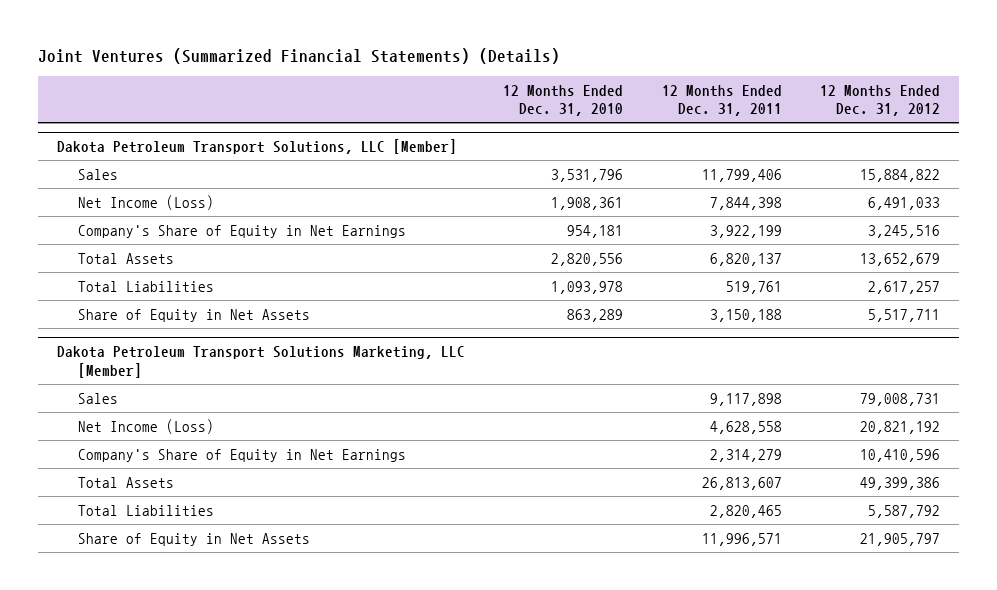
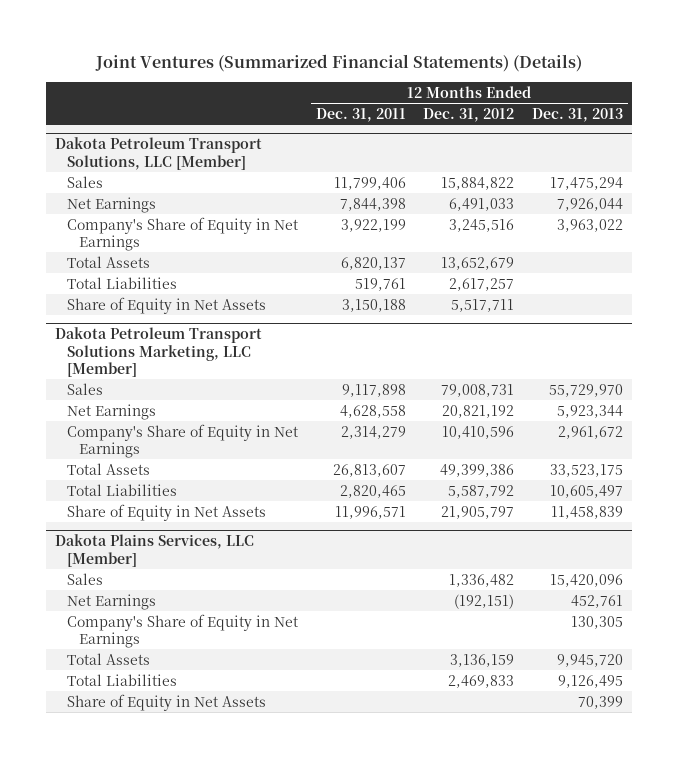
- | 12 Months Ended Dec. 31, 2010 | 12 Months Ended Dec. 31, 2011 | 12 Months Ended Dec. 31, 2012
+ | 12 Months Ended Dec. 31, 2011 | 12 Months Ended Dec. 31, 2012 | 12 Months Ended Dec. 31, 2013
@ Dakota Petroleum Transport Solutions, LLC [Member]
- Net Income (Loss) | 1,908,361 | 7,844,398 | 6,491,033
+ Net Earnings | 7,844,398 | 6,491,033 | 7,926,044
@ Dakota Petroleum Transport Solutions Marketing, LLC [Member]
- Net Income (Loss) | | 4,628,558 | 20,821,192
+ Net Earnings | 4,628,558 | 20,821,192 | 5,923,344
+ Dakota Plains Services, LLC [Member]
+ Sales | | 1,336,482 | 15,420,096
+ Net Earnings | | (192,151) | 452,761
+ Company's Share of Equity in Net Earnings | | | 130,305
+ Total Assets | | 3,136,159 | 9,945,720
+ Total Liabilities | | 2,469,833 | 9,126,495
+ Share of Equity in Net Assets | | | 70,399

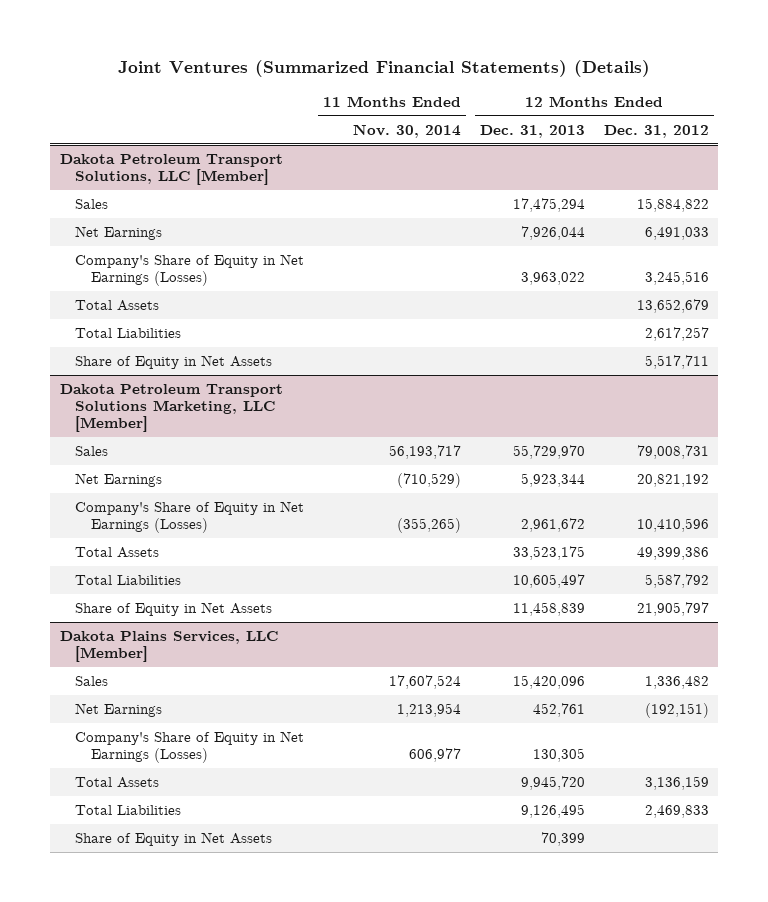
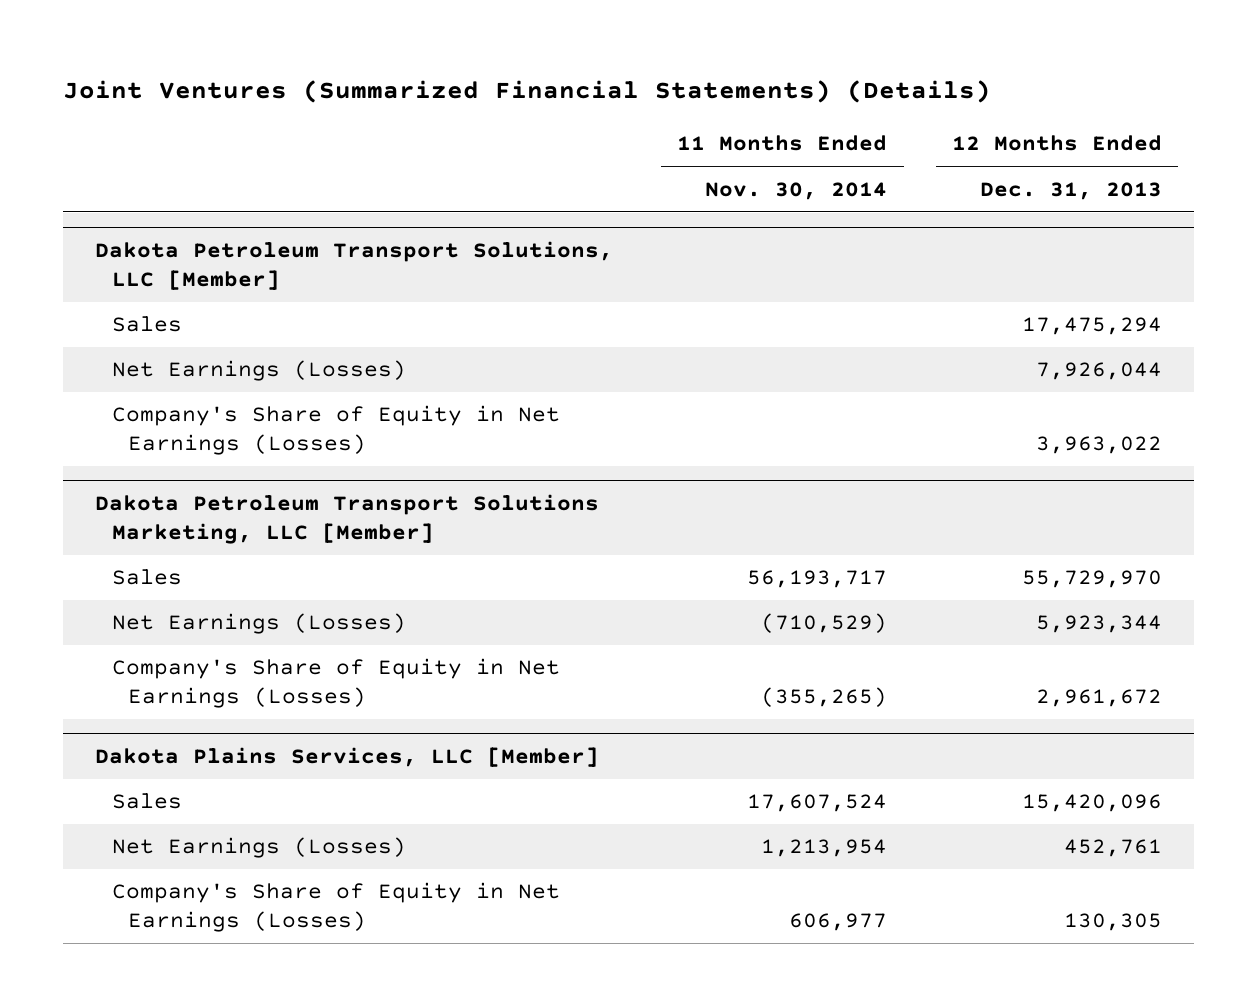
- | 11 Months Ended Nov. 30, 2014 | 12 Months Ended Dec. 31, 2013 | 12 Months Ended Dec. 31, 2012
+ | 11 Months Ended Nov. 30, 2014 | 12 Months Ended Dec. 31, 2013
@ Dakota Petroleum Transport Solutions, LLC [Member]
- Net Earnings | | 7,926,044 | 6,491,033
+ Net Earnings (Losses) | | 7,926,044
- Total Assets | | | 13,652,679
- Total Liabilities | | | 2,617,257
- Share of Equity in Net Assets | | | 5,517,711
@ Dakota Petroleum Transport Solutions Marketing, LLC [Member]
- Net Earnings | (710,529) | 5,923,344 | 20,821,192
+ Net Earnings (Losses) | (710,529) | 5,923,344
- Total Assets | | 33,523,175 | 49,399,386
- Total Liabilities | | 10,605,497 | 5,587,792
- Share of Equity in Net Assets | | 11,458,839 | 21,905,797
@ Dakota Plains Services, LLC [Member]
- Net Earnings | 1,213,954 | 452,761 | (192,151)
+ Net Earnings (Losses) | 1,213,954 | 452,761
- Total Assets | | 9,945,720 | 3,136,159
- Total Liabilities | | 9,126,495 | 2,469,833
- Share of Equity in Net Assets | | 70,399 |

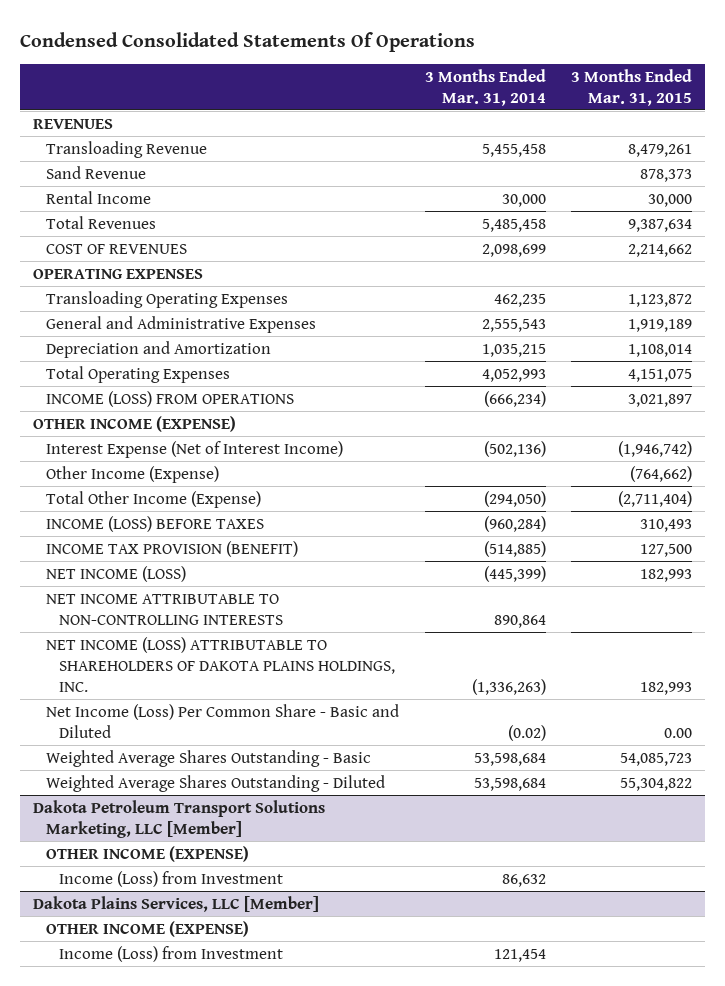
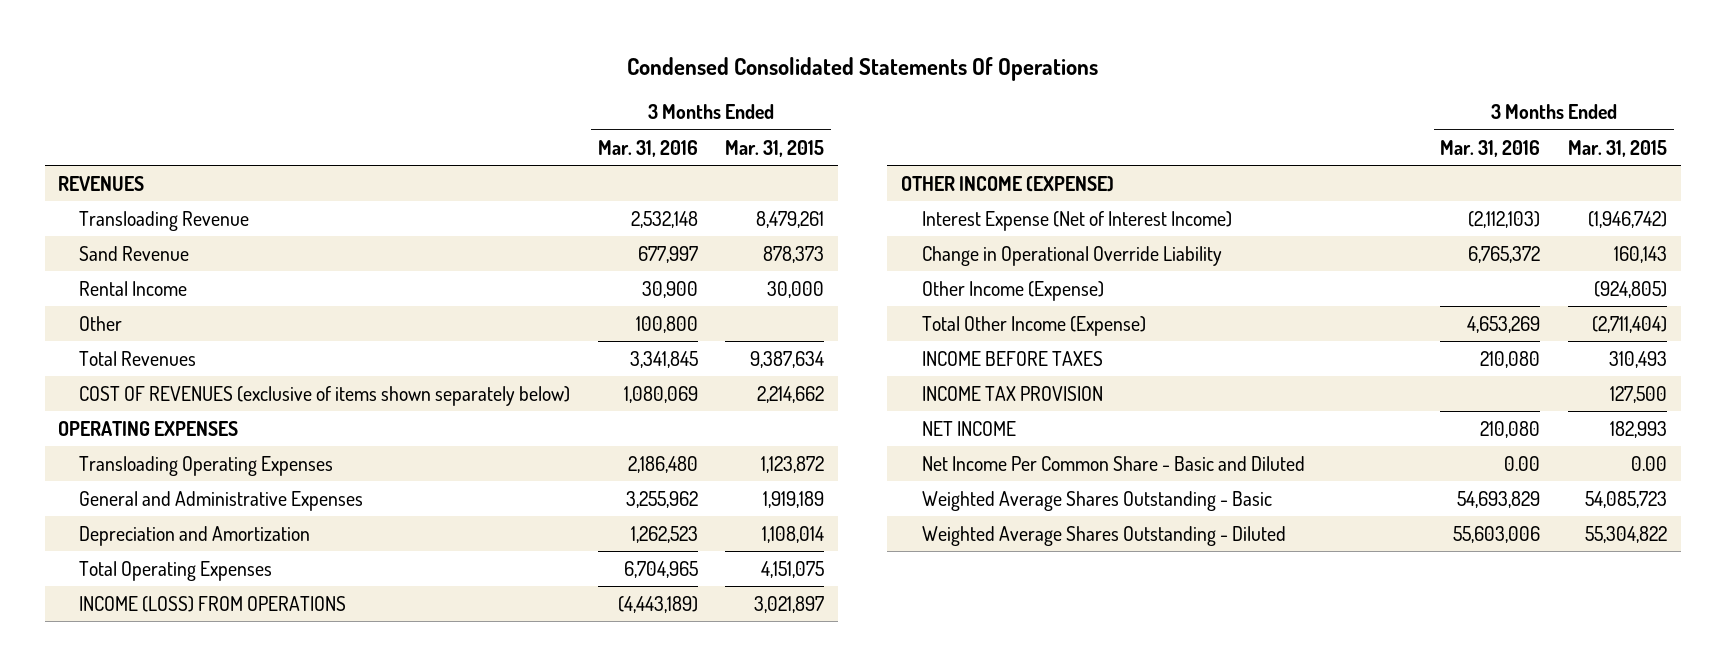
- | 3 Months Ended Mar. 31, 2014 | 3 Months Ended Mar. 31, 2015
+ | 3 Months Ended Mar. 31, 2016 | 3 Months Ended Mar. 31, 2015
+ Other | 100,800 |
- COST OF REVENUES | 2,098,699 | 2,214,662
+ COST OF REVENUES (exclusive of items shown separately below) | 1,080,069 | 2,214,662
- Other Income (Expense) | | (764,662)
+ Change in Operational Override Liability | 6,765,372 | 160,143
+ Other Income (Expense) | | (924,805)
- INCOME (LOSS) BEFORE TAXES | (960,284) | 310,493
- INCOME TAX PROVISION (BENEFIT) | (514,885) | 127,500
- NET INCOME (LOSS) | (445,399) | 182,993
- NET INCOME ATTRIBUTABLE TO NON-CONTROLLING INTERESTS | 890,864 |
- NET INCOME (LOSS) ATTRIBUTABLE TO SHAREHOLDERS OF DAKOTA PLAINS HOLDINGS, INC. | (1,336,263) | 182,993
- Net Income (Loss) Per Common Share - Basic and Diluted | (0.02) | 0.00
+ INCOME BEFORE TAXES | 210,080 | 310,493
+ INCOME TAX PROVISION | | 127,500
+ NET INCOME | 210,080 | 182,993
+ Net Income Per Common Share - Basic and Diluted | 0.00 | 0.00
- Dakota Petroleum Transport Solutions Marketing, LLC [Member]
- OTHER INCOME (EXPENSE)
- Income (Loss) from Investment | 86,632 |
- Dakota Plains Services, LLC [Member]
- OTHER INCOME (EXPENSE)
- Income (Loss) from Investment | 121,454 |

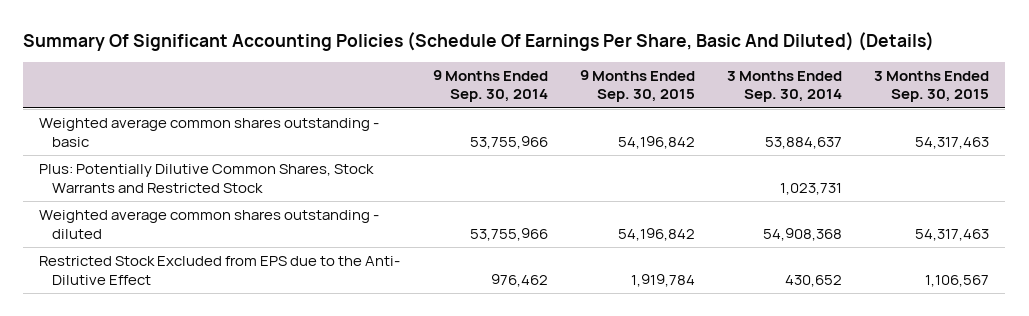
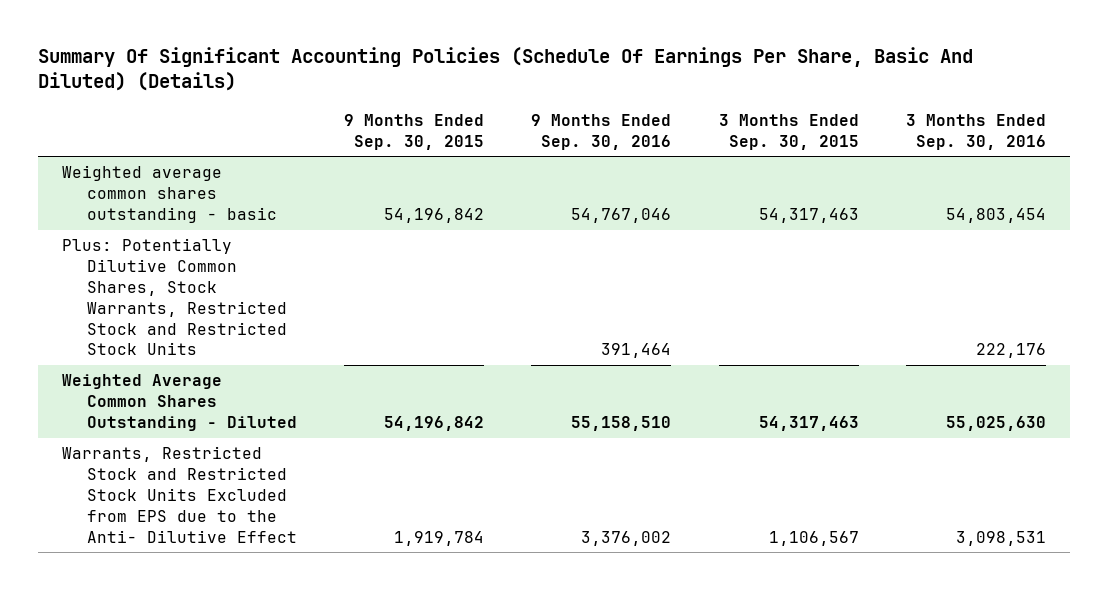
- | 9 Months Ended Sep. 30, 2014 | 9 Months Ended Sep. 30, 2015 | 3 Months Ended Sep. 30, 2014 | 3 Months Ended Sep. 30, 2015
+ | 9 Months Ended Sep. 30, 2015 | 9 Months Ended Sep. 30, 2016 | 3 Months Ended Sep. 30, 2015 | 3 Months Ended Sep. 30, 2016
- Plus: Potentially Dilutive Common Shares, Stock Warrants and Restricted Stock | | | 1,023,731 |
- Weighted average common shares outstanding - diluted | 53,755,966 | 54,196,842 | 54,908,368 | 54,317,463
- Restricted Stock Excluded from EPS due to the Anti- Dilutive Effect | 976,462 | 1,919,784 | 430,652 | 1,106,567
+ Plus: Potentially Dilutive Common Shares, Stock Warrants, Restricted Stock and Restricted Stock Units | | 391,464 | | 222,176
+ Weighted Average Common Shares Outstanding - Diluted | 54,196,842 | 55,158,510 | 54,317,463 | 55,025,630
+ Warrants, Restricted Stock and Restricted Stock Units Excluded from EPS due to the Anti- Dilutive Effect | 1,919,784 | 3,376,002 | 1,106,567 | 3,098,531

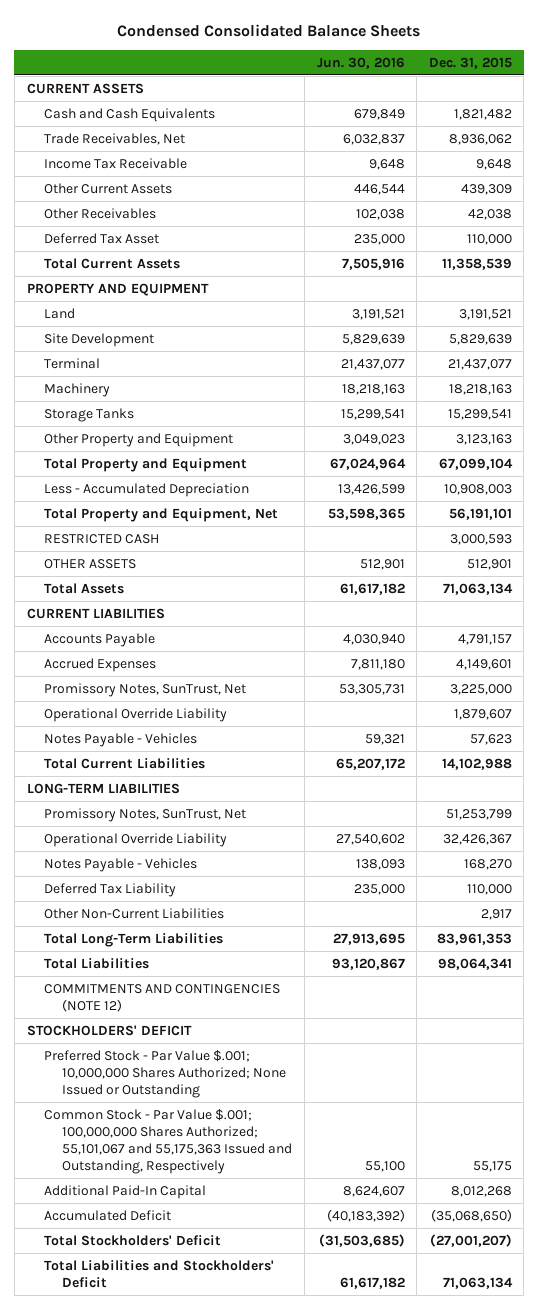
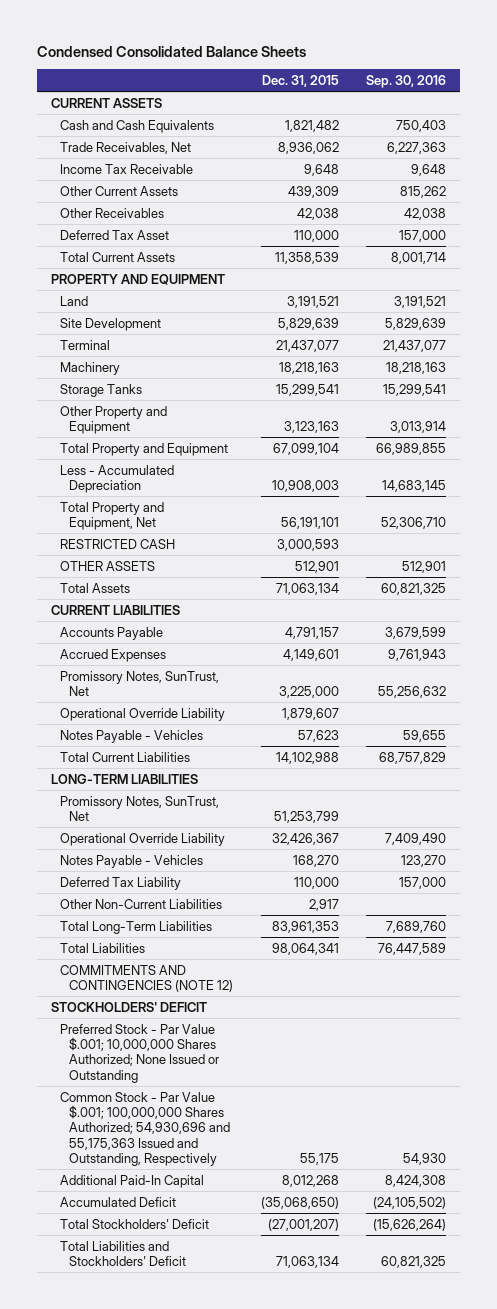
- | Jun. 30, 2016 | Dec. 31, 2015
+ | Dec. 31, 2015 | Sep. 30, 2016
- Common Stock - Par Value $.001; 100,000,000 Shares Authorized; 55,101,067 and 55,175,363 Issued and Outstanding, Respectively | 55,100 | 55,175
+ Common Stock - Par Value $.001; 100,000,000 Shares Authorized; 54,930,696 and 55,175,363 Issued and Outstanding, Respectively | 55,175 | 54,930

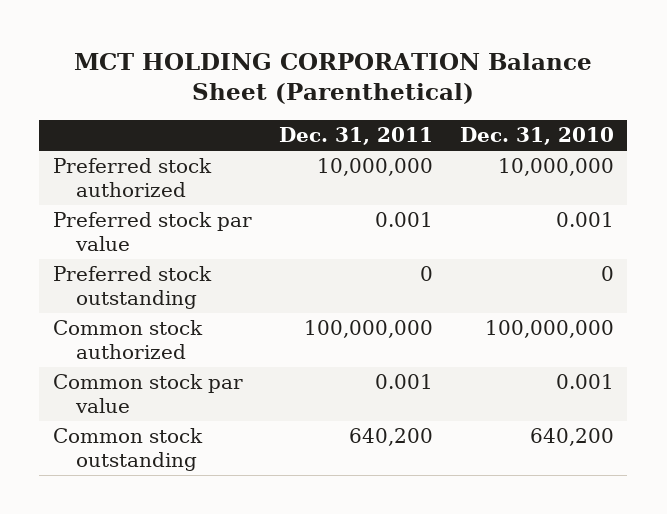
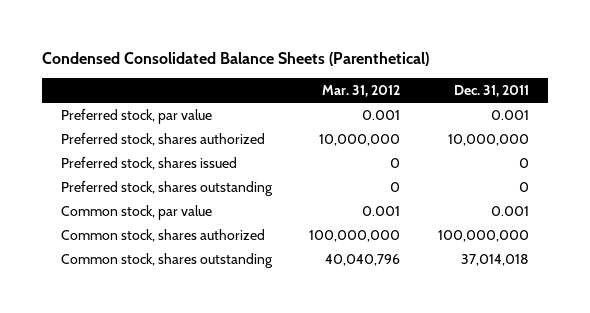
- MCT HOLDING CORPORATION Balance Sheet (Parenthetical)
+ Condensed Consolidated Balance Sheets (Parenthetical)
- | Dec. 31, 2011 | Dec. 31, 2010
+ | Mar. 31, 2012 | Dec. 31, 2011
- Preferred stock authorized | 10,000,000 | 10,000,000
- Preferred stock par value | 0.001 | 0.001
- Preferred stock outstanding | 0 | 0
- Common stock authorized | 100,000,000 | 100,000,000
- Common stock par value | 0.001 | 0.001
- Common stock outstanding | 640,200 | 640,200
+ Preferred stock, par value | 0.001 | 0.001
+ Preferred stock, shares authorized | 10,000,000 | 10,000,000
+ Preferred stock, shares issued | 0 | 0
+ Preferred stock, shares outstanding | 0 | 0
+ Common stock, par value | 0.001 | 0.001
+ Common stock, shares authorized | 100,000,000 | 100,000,000
+ Common stock, shares outstanding | 40,040,796 | 37,014,018

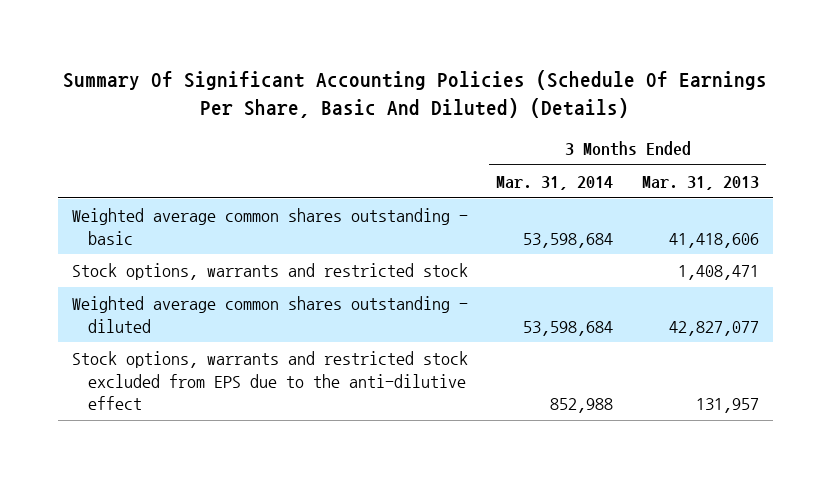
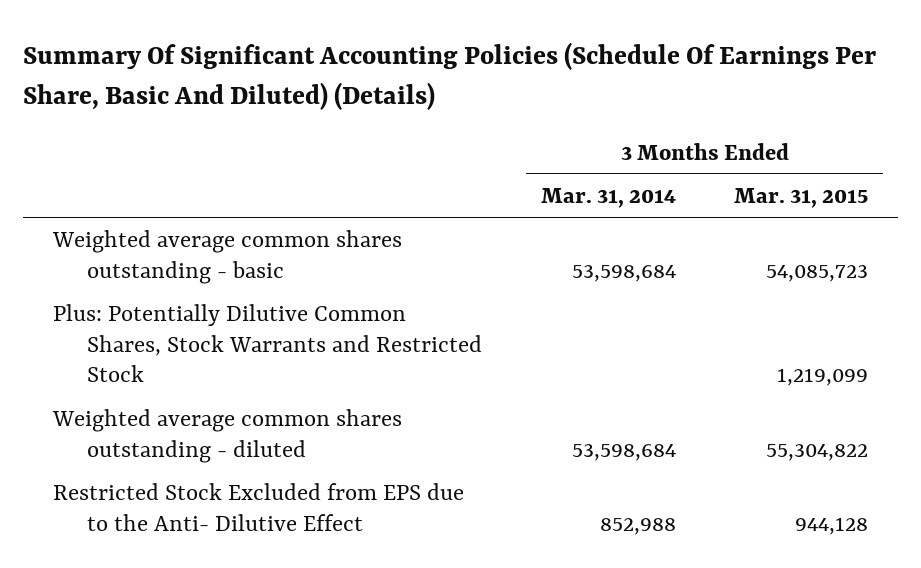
- | 3 Months Ended Mar. 31, 2014 | 3 Months Ended Mar. 31, 2013
+ | 3 Months Ended Mar. 31, 2014 | 3 Months Ended Mar. 31, 2015
- Stock options, warrants and restricted stock | | 1,408,471
+ Plus: Potentially Dilutive Common Shares, Stock Warrants and Restricted Stock | | 1,219,099
- Stock options, warrants and restricted stock excluded from EPS due to the anti-dilutive effect | 852,988 | 131,957
+ Restricted Stock Excluded from EPS due to the Anti- Dilutive Effect | 852,988 | 944,128

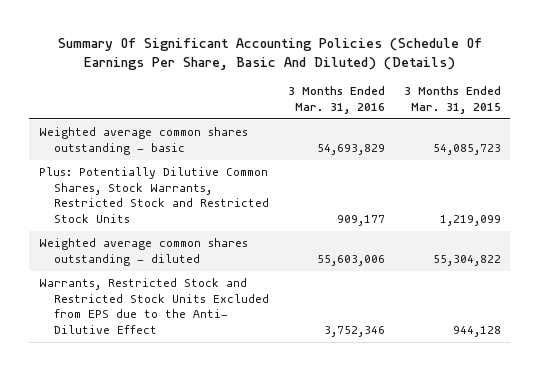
- | 3 Months Ended Mar. 31, 2014 | 3 Months Ended Mar. 31, 2015
+ | 3 Months Ended Mar. 31, 2016 | 3 Months Ended Mar. 31, 2015
- Plus: Potentially Dilutive Common Shares, Stock Warrants and Restricted Stock | | 1,219,099
+ Plus: Potentially Dilutive Common Shares, Stock Warrants, Restricted Stock and Restricted Stock Units | 909,177 | 1,219,099
- Restricted Stock Excluded from EPS due to the Anti- Dilutive Effect | 852,988 | 944,128
+ Warrants, Restricted Stock and Restricted Stock Units Excluded from EPS due to the Anti- Dilutive Effect | 3,752,346 | 944,128

